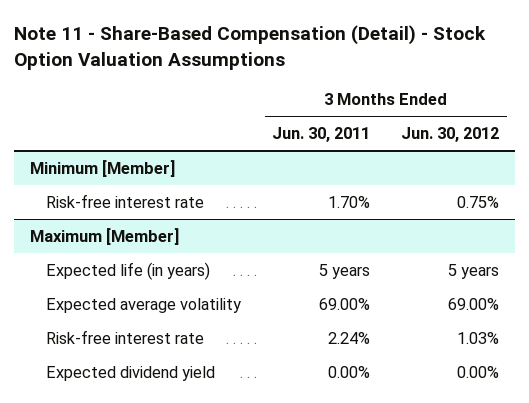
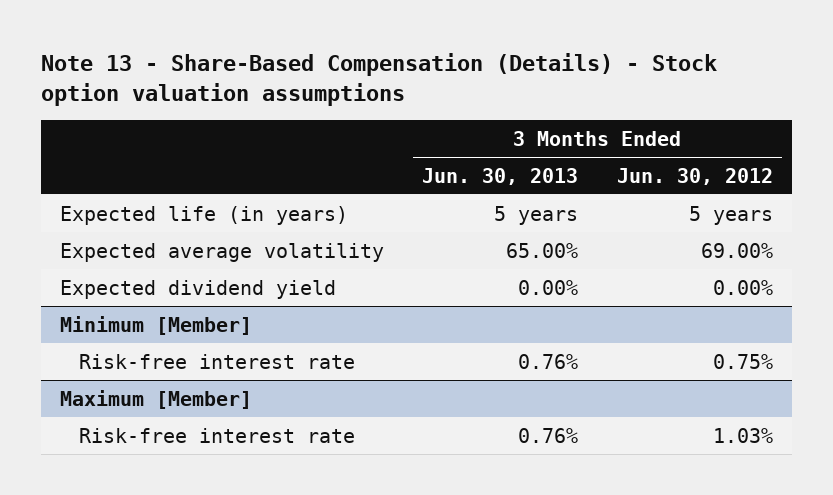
- Note 11 - Share-Based Compensation (Detail) - Stock Option Valuation Assumptions
+ Note 13 - Share-Based Compensation (Details) - Stock option valuation assumptions
- | 3 Months Ended Jun. 30, 2011 | 3 Months Ended Jun. 30, 2012
+ | 3 Months Ended Jun. 30, 2013 | 3 Months Ended Jun. 30, 2012
+ Expected life (in years) | 5 years | 5 years
+ Expected average volatility | 65.00% | 69.00%
+ Expected dividend yield | 0.00% | 0.00%
@ Maximum [Member]
- Expected life (in years) | 5 years | 5 years
- Expected average volatility | 69.00% | 69.00%
- Expected dividend yield | 0.00% | 0.00%

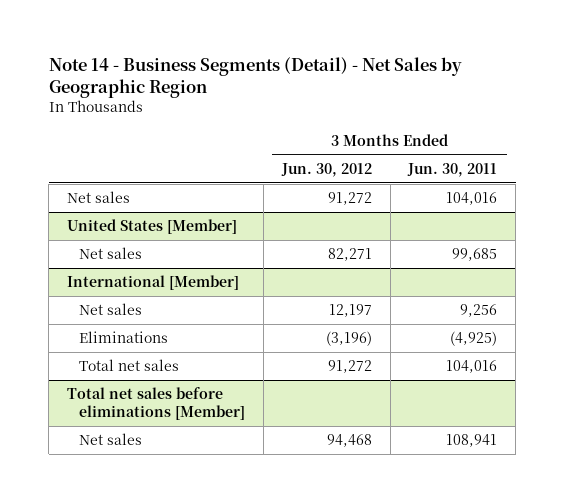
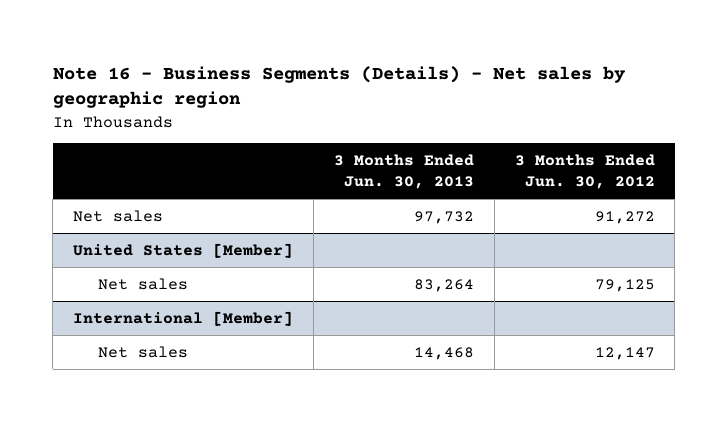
- Note 14 - Business Segments (Detail) - Net Sales by Geographic Region
+ Note 16 - Business Segments (Details) - Net sales by geographic region
- | 3 Months Ended Jun. 30, 2012 | 3 Months Ended Jun. 30, 2011
+ | 3 Months Ended Jun. 30, 2013 | 3 Months Ended Jun. 30, 2012
@ United States [Member]
- Net sales | 82,271 | 99,685
+ Net sales | 83,264 | 79,125
@ International [Member]
- Net sales | 12,197 | 9,256
- Eliminations | (3,196) | (4,925)
- Total net sales | 91,272 | 104,016
- Total net sales before eliminations [Member]
- Net sales | 94,468 | 108,941
@ International [Member]
+ Net sales | 14,468 | 12,147

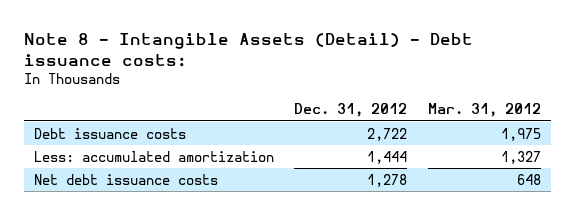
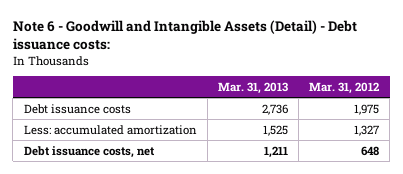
- Note 8 - Intangible Assets (Detail) - Debt issuance costs:
+ Note 6 - Goodwill and Intangible Assets (Detail) - Debt issuance costs:
- | Dec. 31, 2012 | Mar. 31, 2012
+ | Mar. 31, 2013 | Mar. 31, 2012
- Net debt issuance costs | 1,278 | 648
+ Debt issuance costs, net | 1,211 | 648

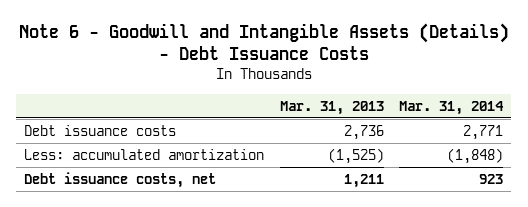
- Note 6 - Goodwill and Intangible Assets (Detail) - Debt issuance costs:
+ Note 6 - Goodwill and Intangible Assets (Details) - Debt Issuance Costs
- | Mar. 31, 2013 | Mar. 31, 2012
+ | Mar. 31, 2013 | Mar. 31, 2014
- Less: accumulated amortization | 1,525 | 1,327
+ Less: accumulated amortization | (1,525) | (1,848)

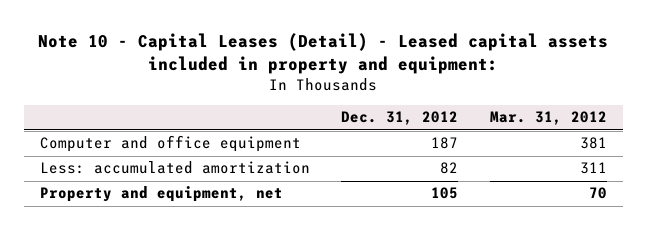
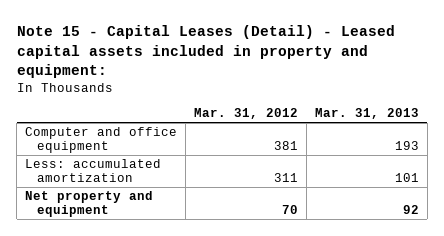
- Note 10 - Capital Leases (Detail) - Leased capital assets included in property and equipment:
+ Note 15 - Capital Leases (Detail) - Leased capital assets included in property and equipment:
- | Dec. 31, 2012 | Mar. 31, 2012
+ | Mar. 31, 2012 | Mar. 31, 2013
- Property and equipment, net | 105 | 70
+ Net property and equipment | 70 | 92

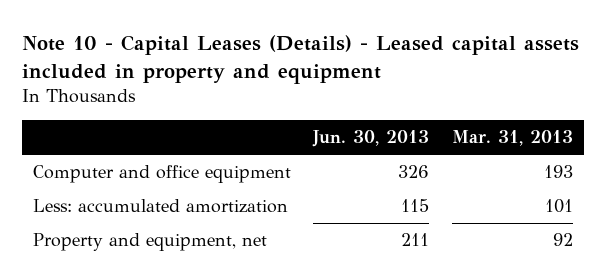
- Note 15 - Capital Leases (Detail) - Leased capital assets included in property and equipment:
+ Note 10 - Capital Leases (Details) - Leased capital assets included in property and equipment
- | Mar. 31, 2012 | Mar. 31, 2013
+ | Jun. 30, 2013 | Mar. 31, 2013
- Net property and equipment | 70 | 92
+ Property and equipment, net | 211 | 92

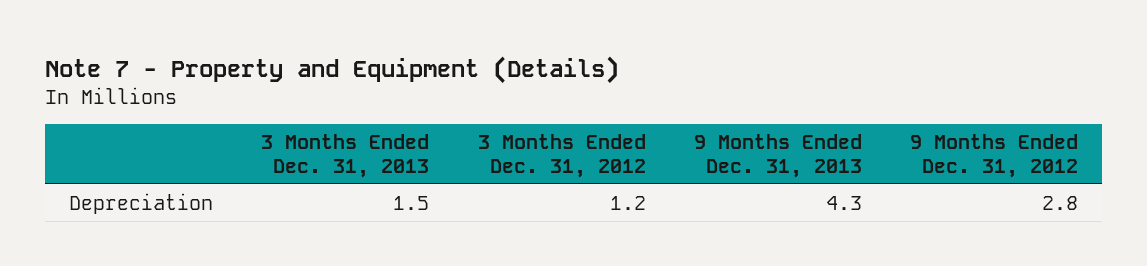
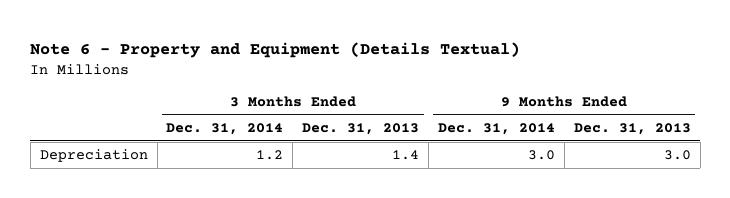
- Note 7 - Property and Equipment (Details)
+ Note 6 - Property and Equipment (Details Textual)
- | 3 Months Ended Dec. 31, 2013 | 3 Months Ended Dec. 31, 2012 | 9 Months Ended Dec. 31, 2013 | 9 Months Ended Dec. 31, 2012
+ | 3 Months Ended Dec. 31, 2014 | 3 Months Ended Dec. 31, 2013 | 9 Months Ended Dec. 31, 2014 | 9 Months Ended Dec. 31, 2013
- Depreciation | 1.5 | 1.2 | 4.3 | 2.8
+ Depreciation | 1.2 | 1.4 | 3.0 | 3.0

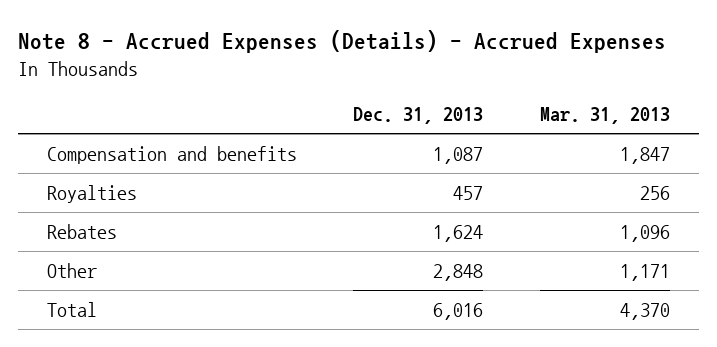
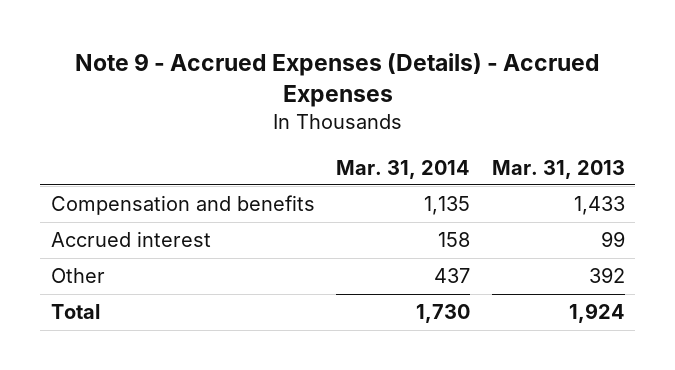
- Note 8 - Accrued Expenses (Details) - Accrued Expenses
+ Note 9 - Accrued Expenses (Details) - Accrued Expenses
- | Dec. 31, 2013 | Mar. 31, 2013
+ | Mar. 31, 2014 | Mar. 31, 2013
- Compensation and benefits | 1,087 | 1,847
- Royalties | 457 | 256
- Rebates | 1,624 | 1,096
- Other | 2,848 | 1,171
- Total | 6,016 | 4,370
+ Compensation and benefits | 1,135 | 1,433
+ Accrued interest | 158 | 99
+ Other | 437 | 392
+ Total | 1,730 | 1,924

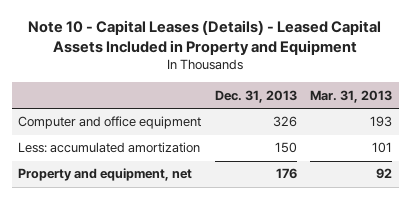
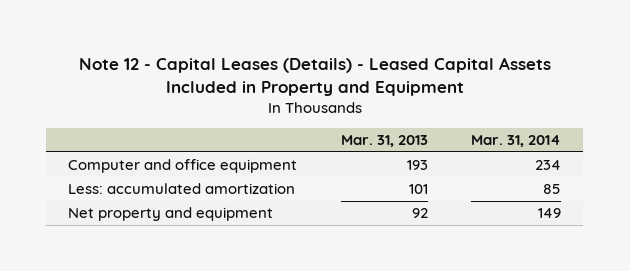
- Note 10 - Capital Leases (Details) - Leased Capital Assets Included in Property and Equipment
+ Note 12 - Capital Leases (Details) - Leased Capital Assets Included in Property and Equipment
- | Dec. 31, 2013 | Mar. 31, 2013
+ | Mar. 31, 2013 | Mar. 31, 2014
- Property and equipment, net | 176 | 92
+ Net property and equipment | 92 | 149

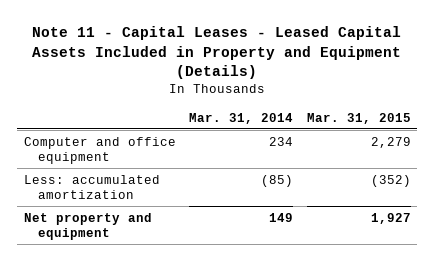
- Note 12 - Capital Leases (Details) - Leased Capital Assets Included in Property and Equipment
+ Note 11 - Capital Leases - Leased Capital Assets Included in Property and Equipment (Details)
- | Mar. 31, 2013 | Mar. 31, 2014
+ | Mar. 31, 2014 | Mar. 31, 2015
- Less: accumulated amortization | 101 | 85
+ Less: accumulated amortization | (85) | (352)

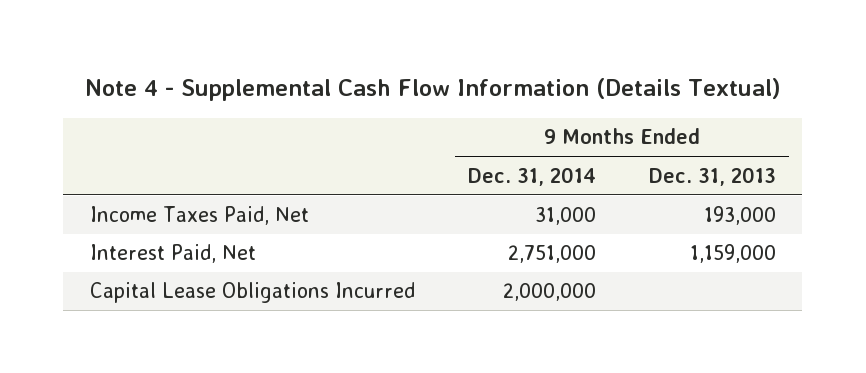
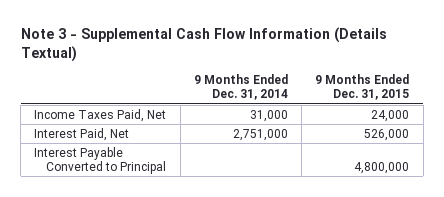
- Note 4 - Supplemental Cash Flow Information (Details Textual)
+ Note 3 - Supplemental Cash Flow Information (Details Textual)
- | 9 Months Ended Dec. 31, 2014 | 9 Months Ended Dec. 31, 2013
+ | 9 Months Ended Dec. 31, 2014 | 9 Months Ended Dec. 31, 2015
- Capital Lease Obligations Incurred | 2,000,000 |
+ Interest Payable Converted to Principal | | 4,800,000

